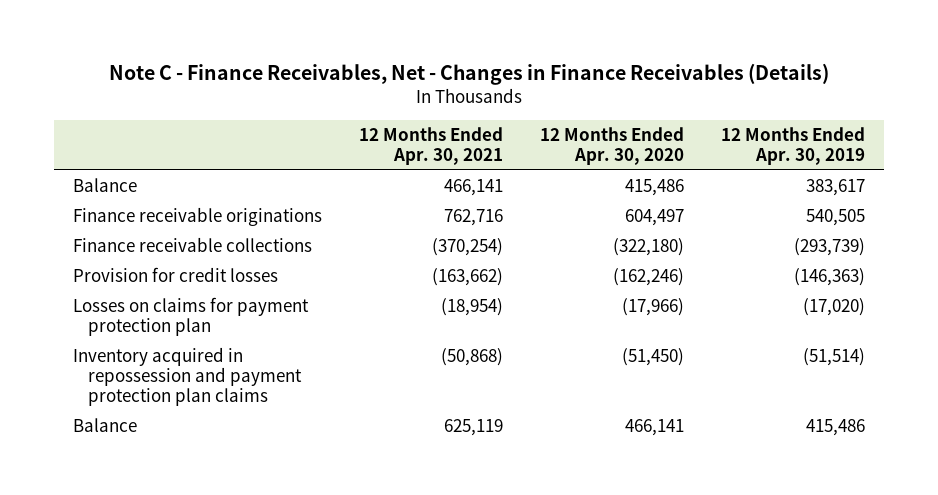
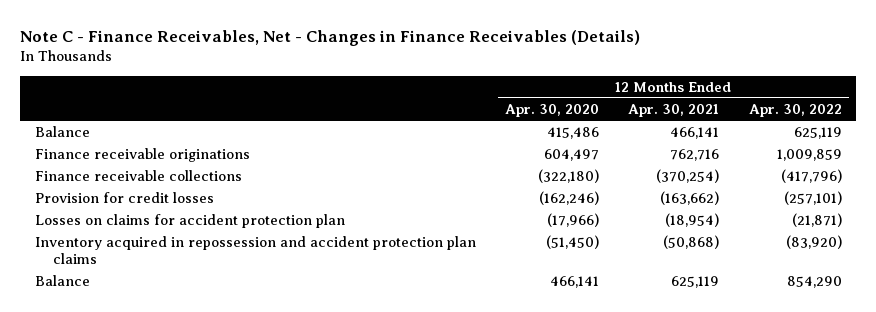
- | 12 Months Ended Apr. 30, 2021 | 12 Months Ended Apr. 30, 2020 | 12 Months Ended Apr. 30, 2019
+ | 12 Months Ended Apr. 30, 2020 | 12 Months Ended Apr. 30, 2021 | 12 Months Ended Apr. 30, 2022
- Losses on claims for payment protection plan | (18,954) | (17,966) | (17,020)
- Inventory acquired in repossession and payment protection plan claims | (50,868) | (51,450) | (51,514)
+ Losses on claims for accident protection plan | (17,966) | (18,954) | (21,871)
+ Inventory acquired in repossession and accident protection plan claims | (51,450) | (50,868) | (83,920)

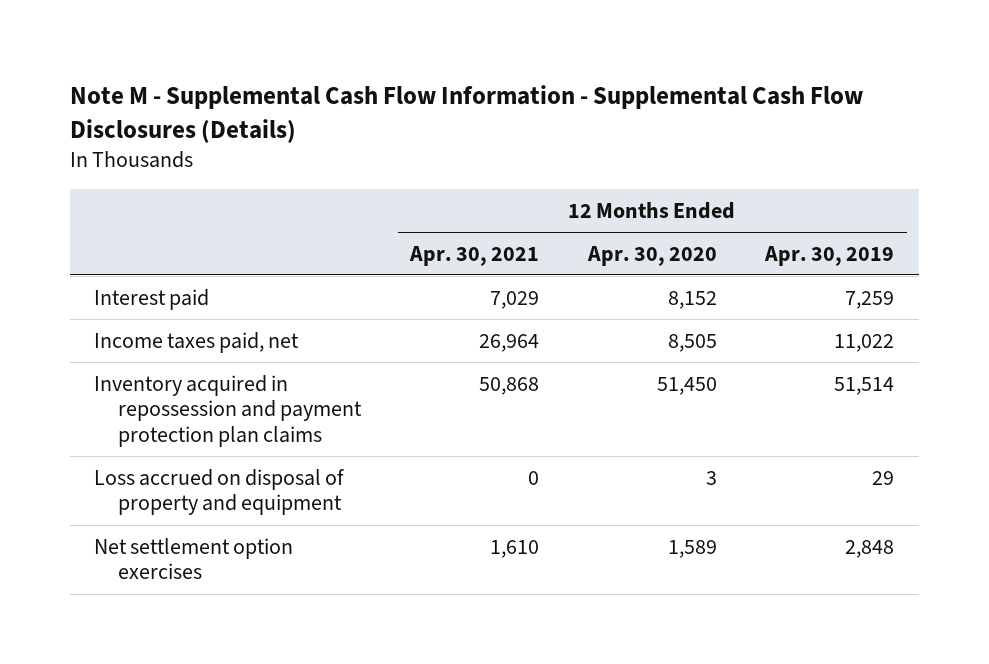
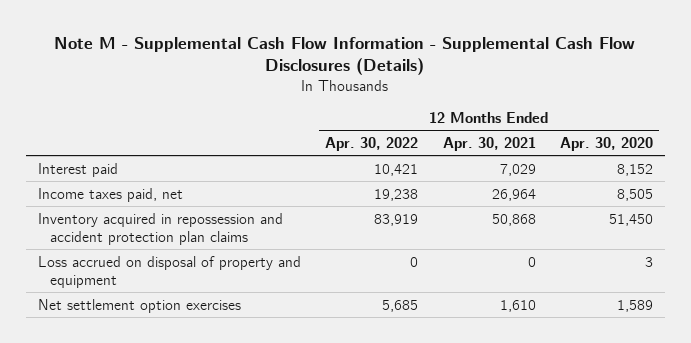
- | 12 Months Ended Apr. 30, 2021 | 12 Months Ended Apr. 30, 2020 | 12 Months Ended Apr. 30, 2019
+ | 12 Months Ended Apr. 30, 2022 | 12 Months Ended Apr. 30, 2021 | 12 Months Ended Apr. 30, 2020
- Inventory acquired in repossession and payment protection plan claims | 50,868 | 51,450 | 51,514
+ Inventory acquired in repossession and accident protection plan claims | 83,919 | 50,868 | 51,450

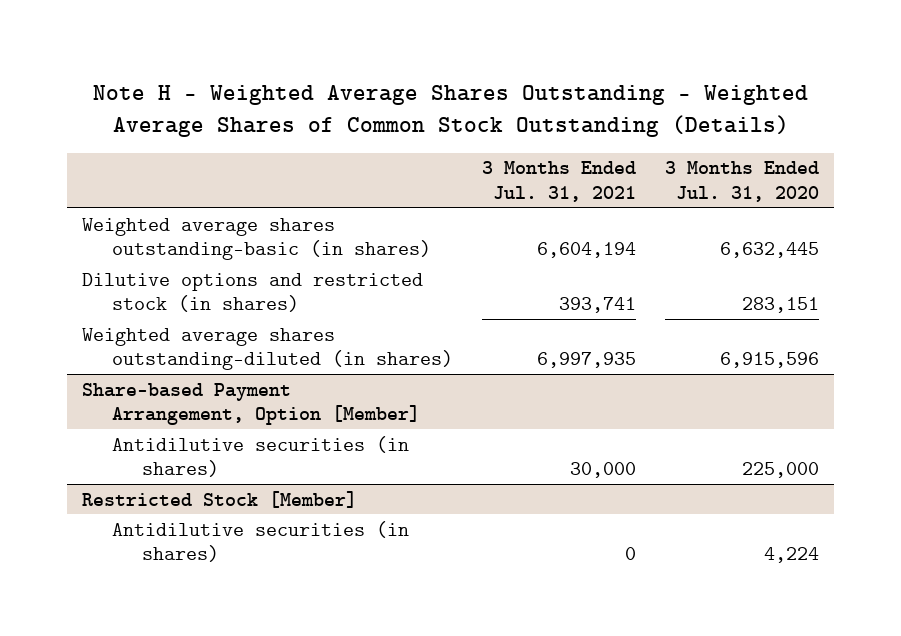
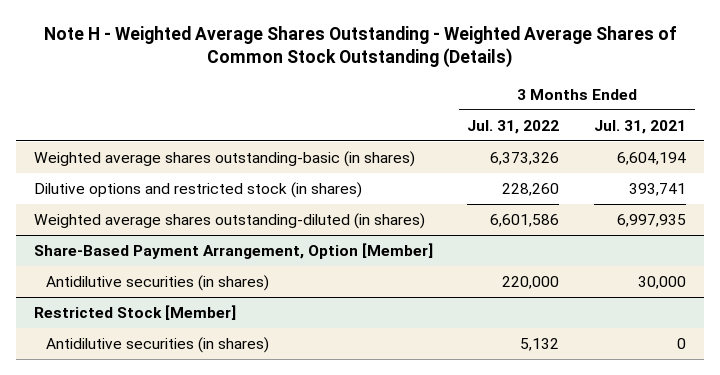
- | 3 Months Ended Jul. 31, 2021 | 3 Months Ended Jul. 31, 2020
+ | 3 Months Ended Jul. 31, 2022 | 3 Months Ended Jul. 31, 2021
- Share-based Payment Arrangement, Option [Member]
+ Share-Based Payment Arrangement, Option [Member]

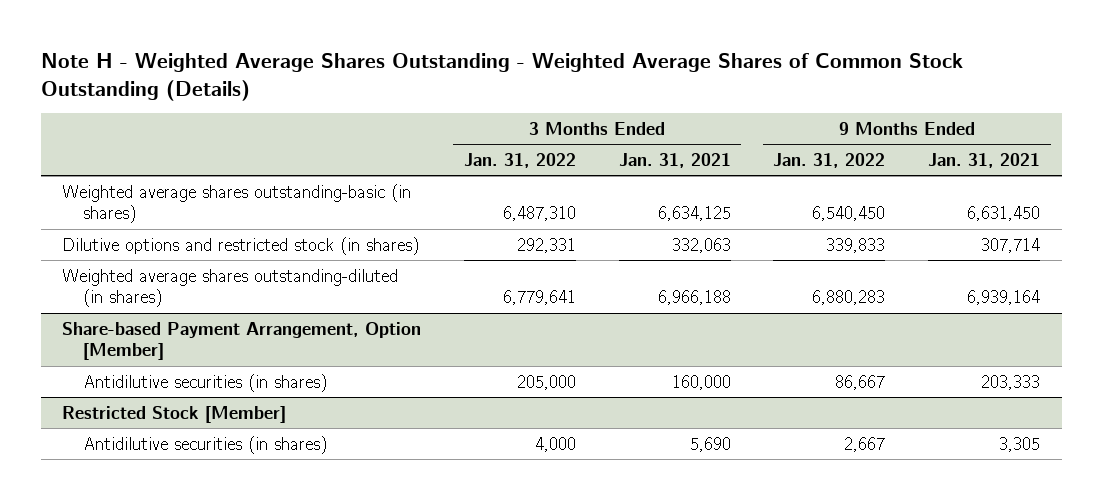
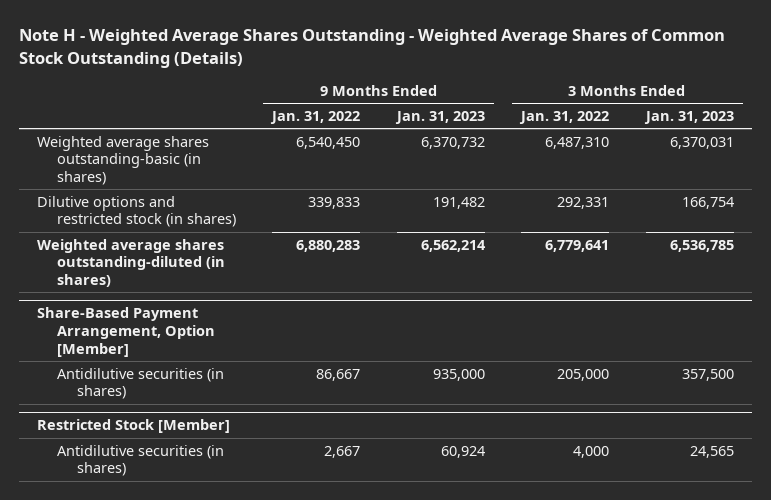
- | 3 Months Ended Jan. 31, 2022 | 3 Months Ended Jan. 31, 2021 | 9 Months Ended Jan. 31, 2022 | 9 Months Ended Jan. 31, 2021
+ | 9 Months Ended Jan. 31, 2022 | 9 Months Ended Jan. 31, 2023 | 3 Months Ended Jan. 31, 2022 | 3 Months Ended Jan. 31, 2023
- Share-based Payment Arrangement, Option [Member]
+ Share-Based Payment Arrangement, Option [Member]

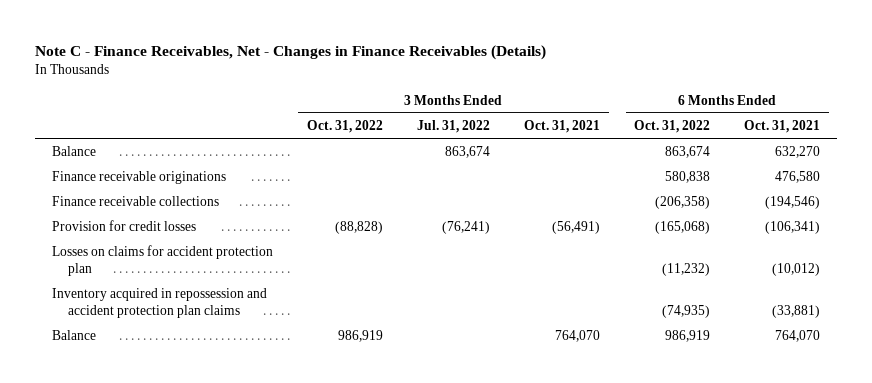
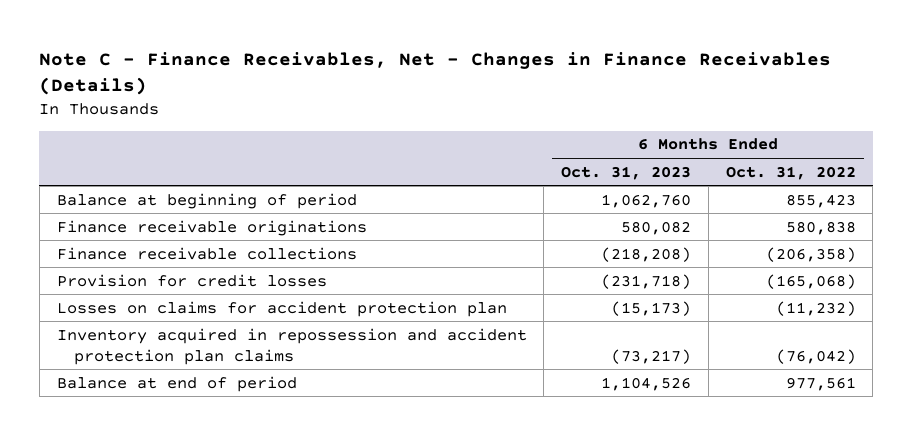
- | 3 Months Ended Oct. 31, 2022 | 3 Months Ended Jul. 31, 2022 | 3 Months Ended Oct. 31, 2021 | 6 Months Ended Oct. 31, 2022 | 6 Months Ended Oct. 31, 2021
+ | 6 Months Ended Oct. 31, 2023 | 6 Months Ended Oct. 31, 2022
- Balance | | 863,674 | | 863,674 | 632,270
+ Balance at beginning of period | 1,062,760 | 855,423
- Inventory acquired in repossession and accident protection plan claims | | | | (74,935) | (33,881)
- Balance | 986,919 | | 764,070 | 986,919 | 764,070
+ Inventory acquired in repossession and accident protection plan claims | (73,217) | (76,042)
+ Balance at end of period | 1,104,526 | 977,561

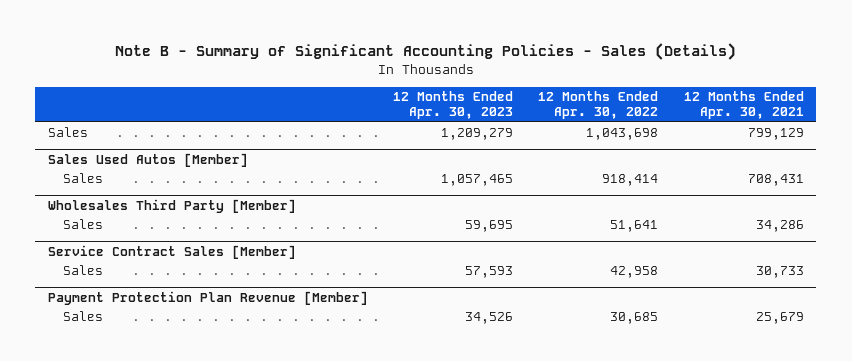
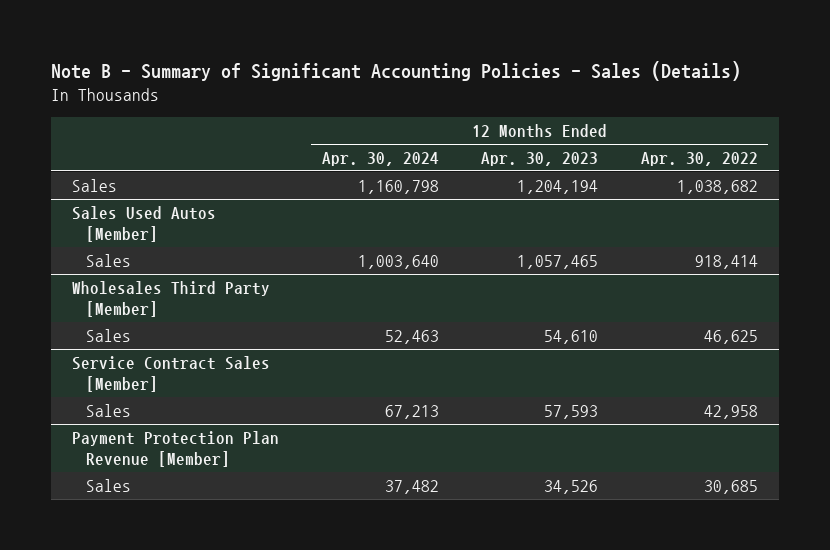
- | 12 Months Ended Apr. 30, 2023 | 12 Months Ended Apr. 30, 2022 | 12 Months Ended Apr. 30, 2021
+ | 12 Months Ended Apr. 30, 2024 | 12 Months Ended Apr. 30, 2023 | 12 Months Ended Apr. 30, 2022
- Sales | 1,209,279 | 1,043,698 | 799,129
+ Sales | 1,160,798 | 1,204,194 | 1,038,682
@ Wholesales Third Party [Member]
- Sales | 59,695 | 51,641 | 34,286
+ Sales | 52,463 | 54,610 | 46,625

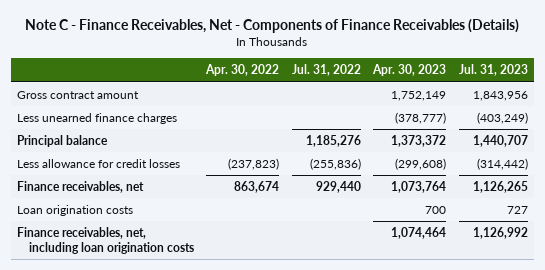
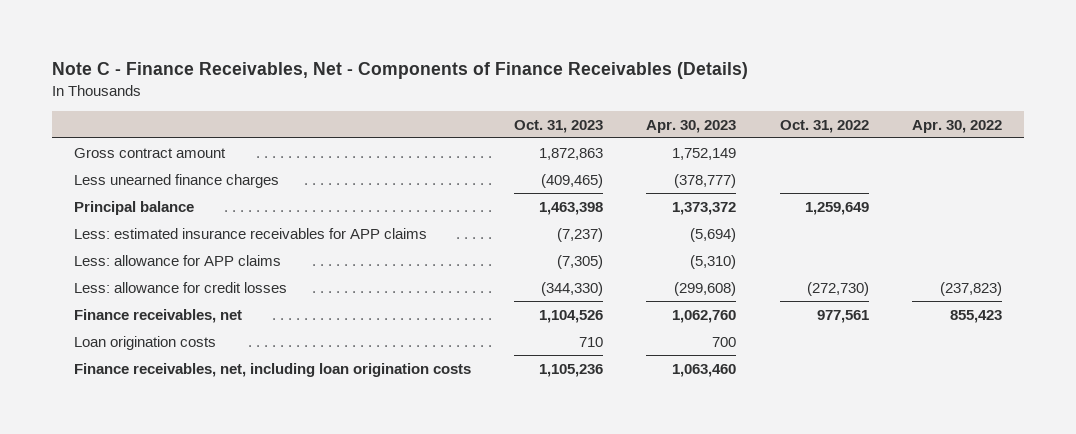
- | Apr. 30, 2022 | Jul. 31, 2022 | Apr. 30, 2023 | Jul. 31, 2023
+ | Oct. 31, 2023 | Apr. 30, 2023 | Oct. 31, 2022 | Apr. 30, 2022
- Less allowance for credit losses | (237,823) | (255,836) | (299,608) | (314,442)
- Finance receivables, net | 863,674 | 929,440 | 1,073,764 | 1,126,265
+ Less: estimated insurance receivables for APP claims | (7,237) | (5,694) | |
+ Less: allowance for APP claims | (7,305) | (5,310) | |
+ Less: allowance for credit losses | (344,330) | (299,608) | (272,730) | (237,823)
+ Finance receivables, net | 1,104,526 | 1,062,760 | 977,561 | 855,423
- Finance receivables, net, including loan origination costs | | | 1,074,464 | 1,126,992
+ Finance receivables, net, including loan origination costs | 1,105,236 | 1,063,460 | |

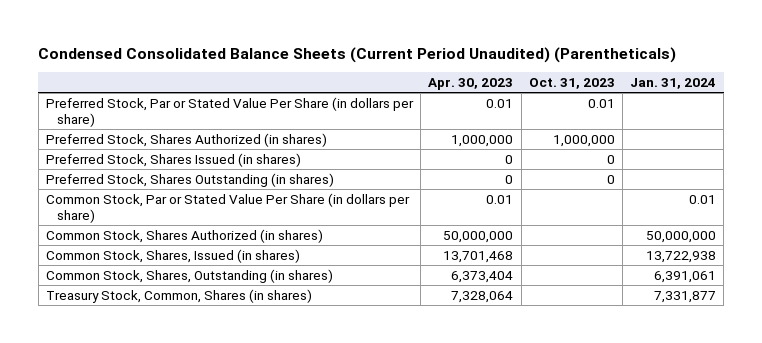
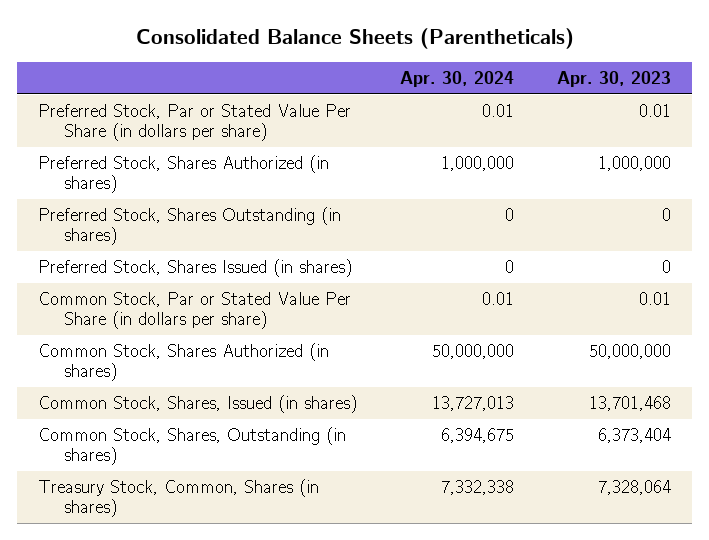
- Condensed Consolidated Balance Sheets (Current Period Unaudited) (Parentheticals)
+ Consolidated Balance Sheets (Parentheticals)
- | Apr. 30, 2023 | Oct. 31, 2023 | Jan. 31, 2024
+ | Apr. 30, 2024 | Apr. 30, 2023
moved down: Preferred Stock, Shares Issued (in shares) | 0 | 0

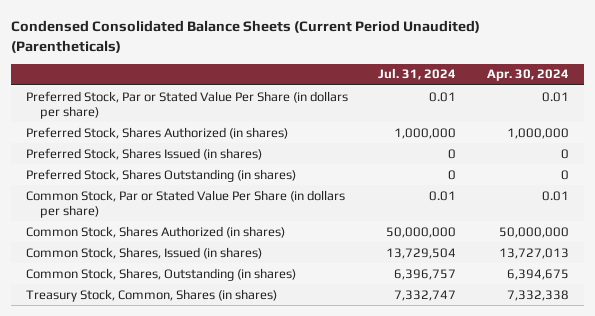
- Consolidated Balance Sheets (Parentheticals)
+ Condensed Consolidated Balance Sheets (Current Period Unaudited) (Parentheticals)
- | Apr. 30, 2024 | Apr. 30, 2023
+ | Jul. 31, 2024 | Apr. 30, 2024
moved down: Preferred Stock, Shares Outstanding (in shares) | 0 | 0

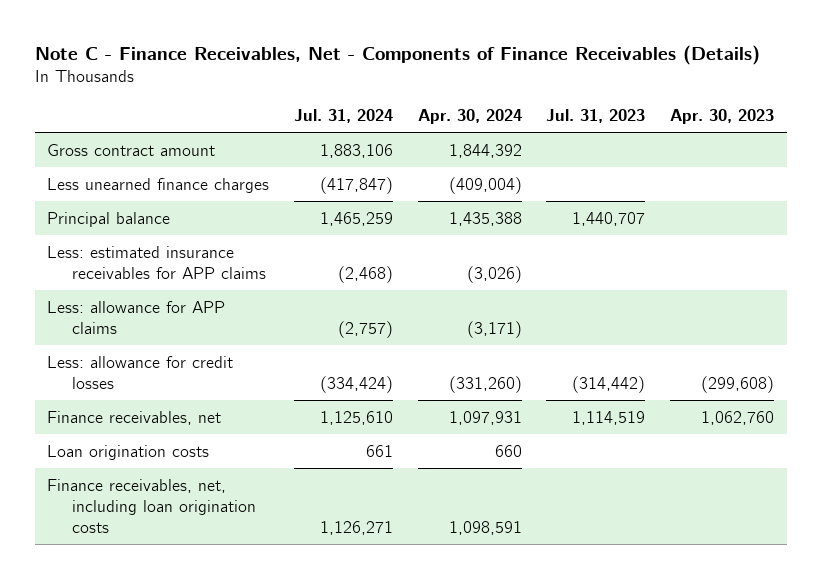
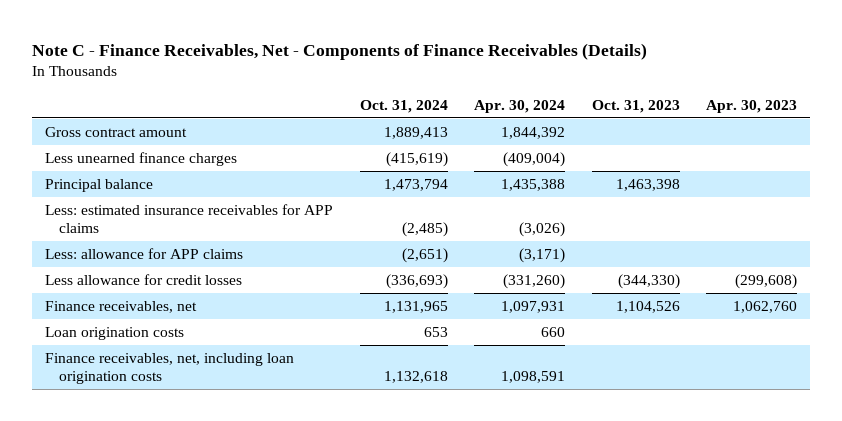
- | Jul. 31, 2024 | Apr. 30, 2024 | Jul. 31, 2023 | Apr. 30, 2023
+ | Oct. 31, 2024 | Apr. 30, 2024 | Oct. 31, 2023 | Apr. 30, 2023
- Less: allowance for credit losses | (334,424) | (331,260) | (314,442) | (299,608)
+ Less allowance for credit losses | (336,693) | (331,260) | (344,330) | (299,608)

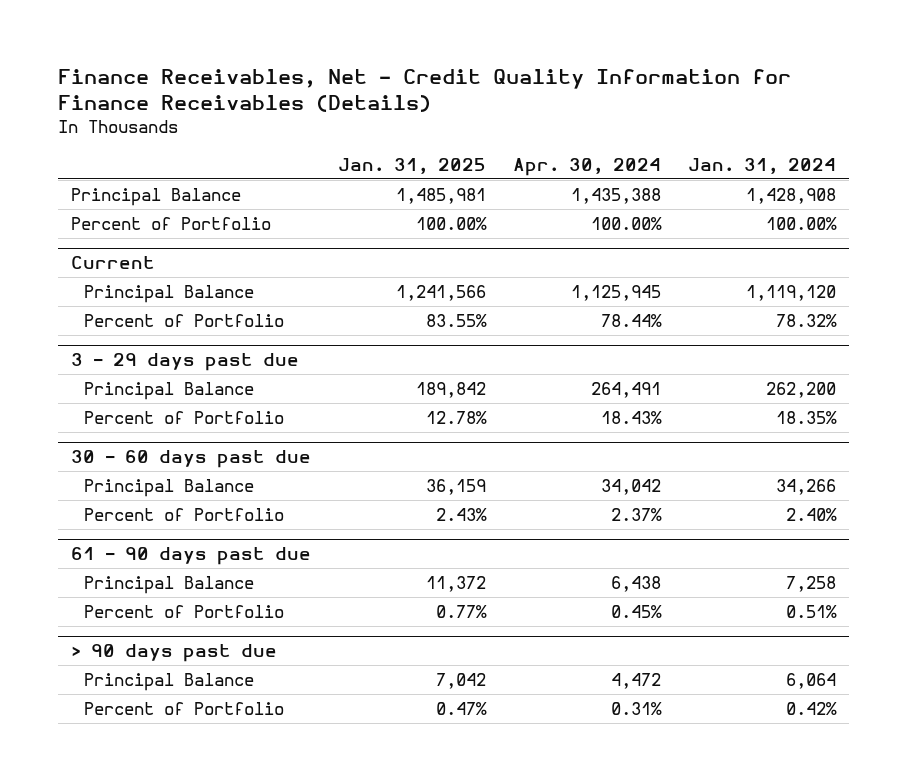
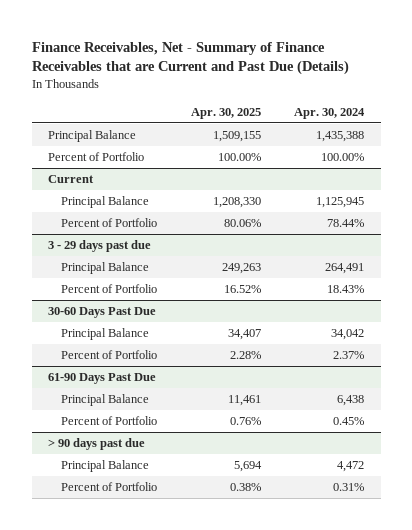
- Finance Receivables, Net - Credit Quality Information for Finance Receivables (Details)
+ Finance Receivables, Net - Summary of Finance Receivables that are Current and Past Due (Details)
- | Jan. 31, 2025 | Apr. 30, 2024 | Jan. 31, 2024
+ | Apr. 30, 2025 | Apr. 30, 2024
- 30 - 60 days past due
+ 30-60 Days Past Due
- 61 - 90 days past due
+ 61-90 Days Past Due

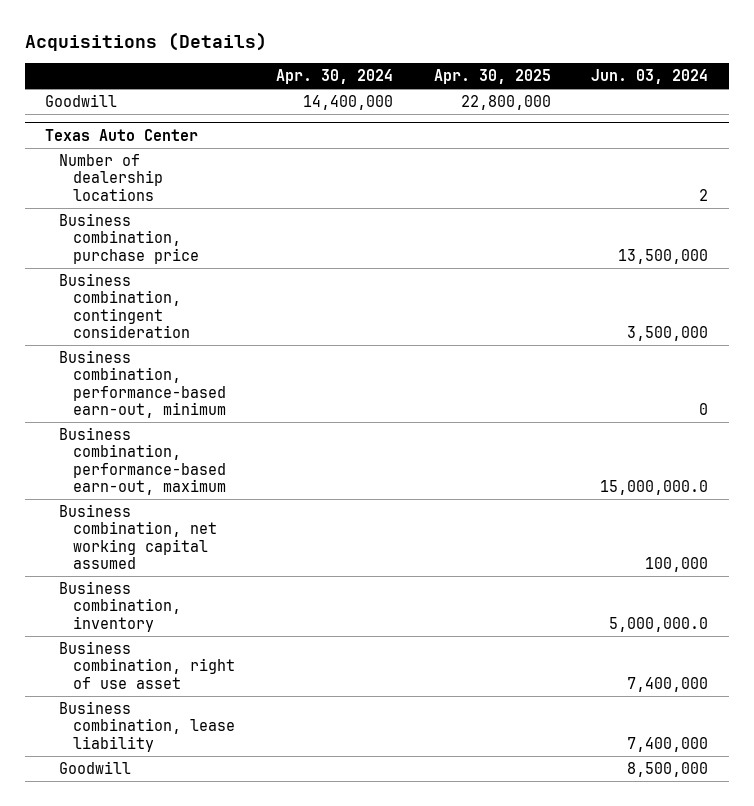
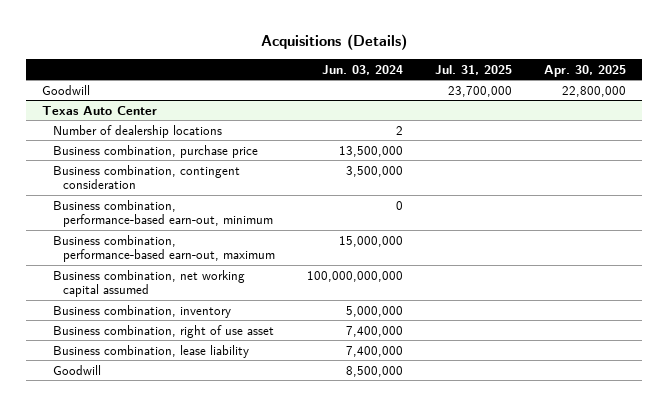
- | Apr. 30, 2024 | Apr. 30, 2025 | Jun. 03, 2024
+ | Jun. 03, 2024 | Jul. 31, 2025 | Apr. 30, 2025
@ Texas Auto Center
- Business combination, performance-based earn-out, maximum | | | 15,000,000.0
- Business combination, net working capital assumed | | | 100,000
- Business combination, inventory | | | 5,000,000.0
+ Business combination, performance-based earn-out, maximum | 15,000,000 | |
+ Business combination, net working capital assumed | 100,000,000,000 | |
+ Business combination, inventory | 5,000,000 | |

